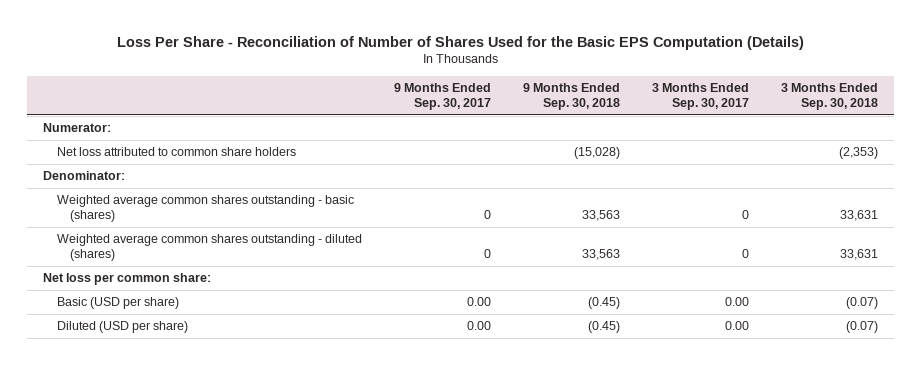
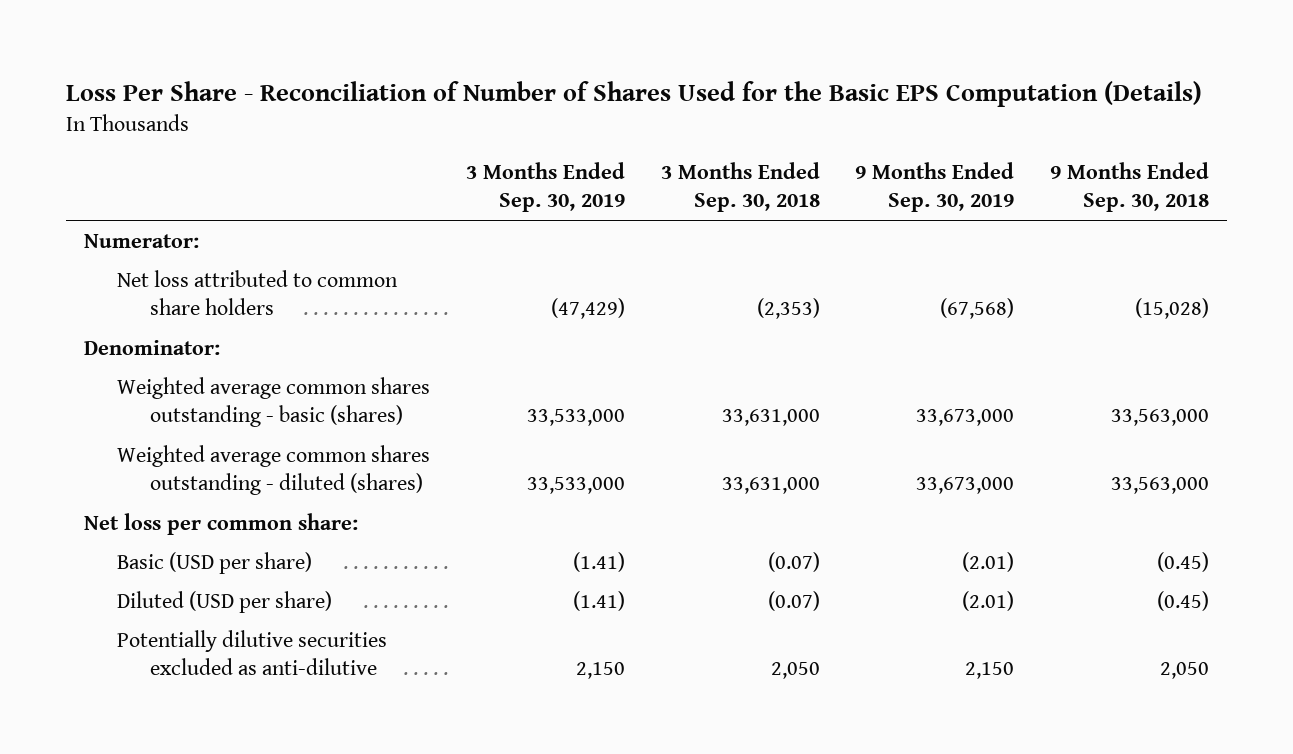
- | 9 Months Ended Sep. 30, 2017 | 9 Months Ended Sep. 30, 2018 | 3 Months Ended Sep. 30, 2017 | 3 Months Ended Sep. 30, 2018
+ | 3 Months Ended Sep. 30, 2019 | 3 Months Ended Sep. 30, 2018 | 9 Months Ended Sep. 30, 2019 | 9 Months Ended Sep. 30, 2018
- Weighted average common shares outstanding - basic (shares) | 0 | 33,563 | 0 | 33,631
- Weighted average common shares outstanding - diluted (shares) | 0 | 33,563 | 0 | 33,631
+ Weighted average common shares outstanding - basic (shares) | 33,533,000 | 33,631,000 | 33,673,000 | 33,563,000
+ Weighted average common shares outstanding - diluted (shares) | 33,533,000 | 33,631,000 | 33,673,000 | 33,563,000
+ Potentially dilutive securities excluded as anti-dilutive | 2,150 | 2,050 | 2,150 | 2,050

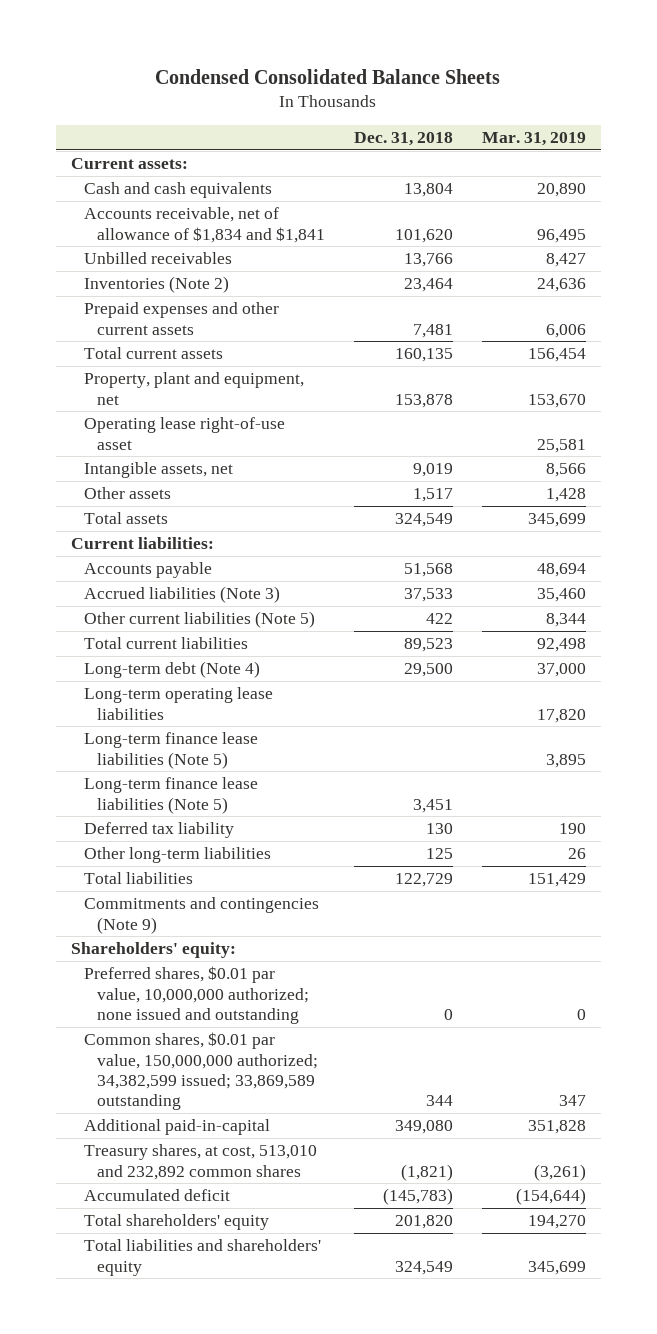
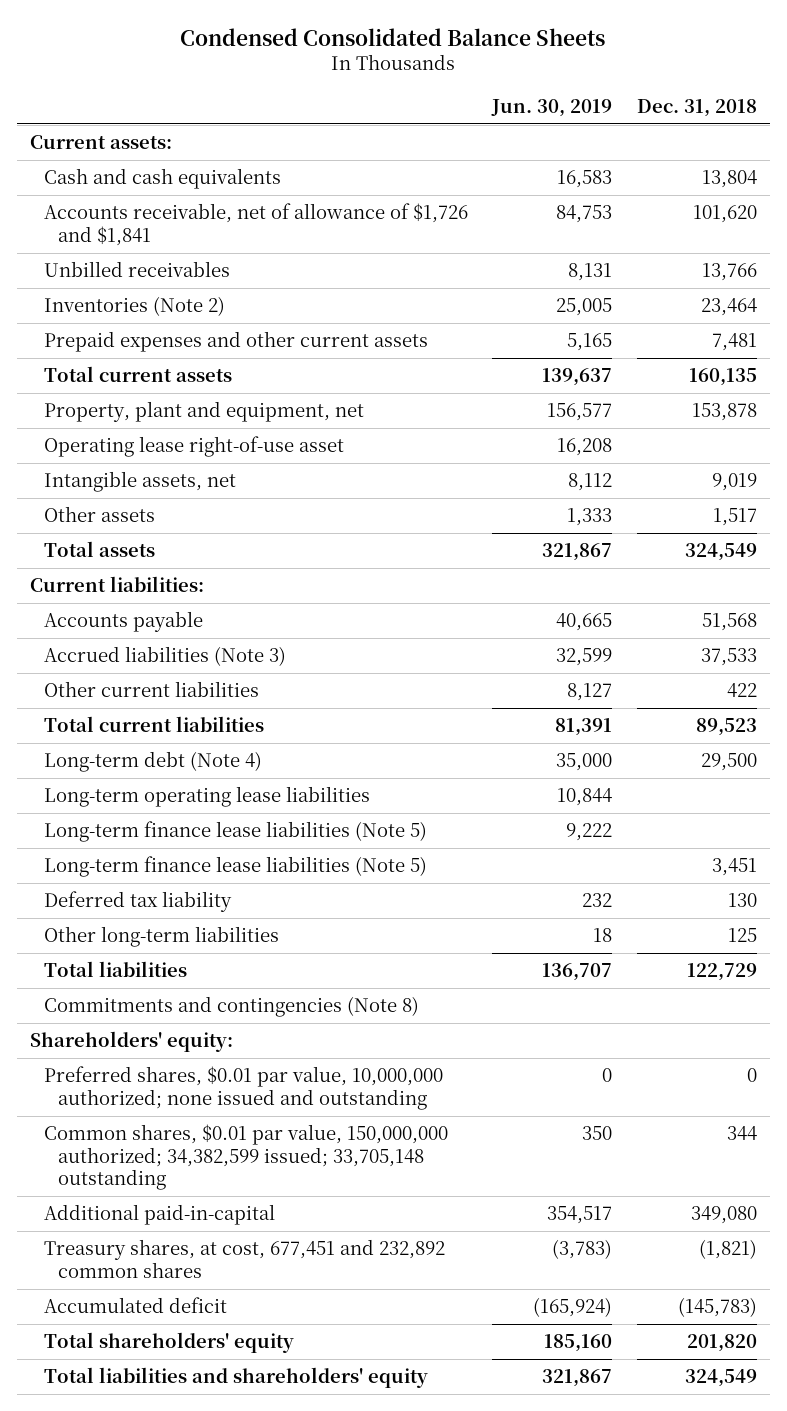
- | Dec. 31, 2018 | Mar. 31, 2019
+ | Jun. 30, 2019 | Dec. 31, 2018
- Accounts receivable, net of allowance of $1,834 and $1,841 | 101,620 | 96,495
+ Accounts receivable, net of allowance of $1,726 and $1,841 | 84,753 | 101,620
- Other current liabilities (Note 5) | 422 | 8,344
+ Other current liabilities | 8,127 | 422
- Commitments and contingencies (Note 9)
+ Commitments and contingencies (Note 8)
- Common shares, $0.01 par value, 150,000,000 authorized; 34,382,599 issued; 33,869,589 outstanding | 344 | 347
+ Common shares, $0.01 par value, 150,000,000 authorized; 34,382,599 issued; 33,705,148 outstanding | 350 | 344
- Treasury shares, at cost, 513,010 and 232,892 common shares | (1,821) | (3,261)
+ Treasury shares, at cost, 677,451 and 232,892 common shares | (3,783) | (1,821)

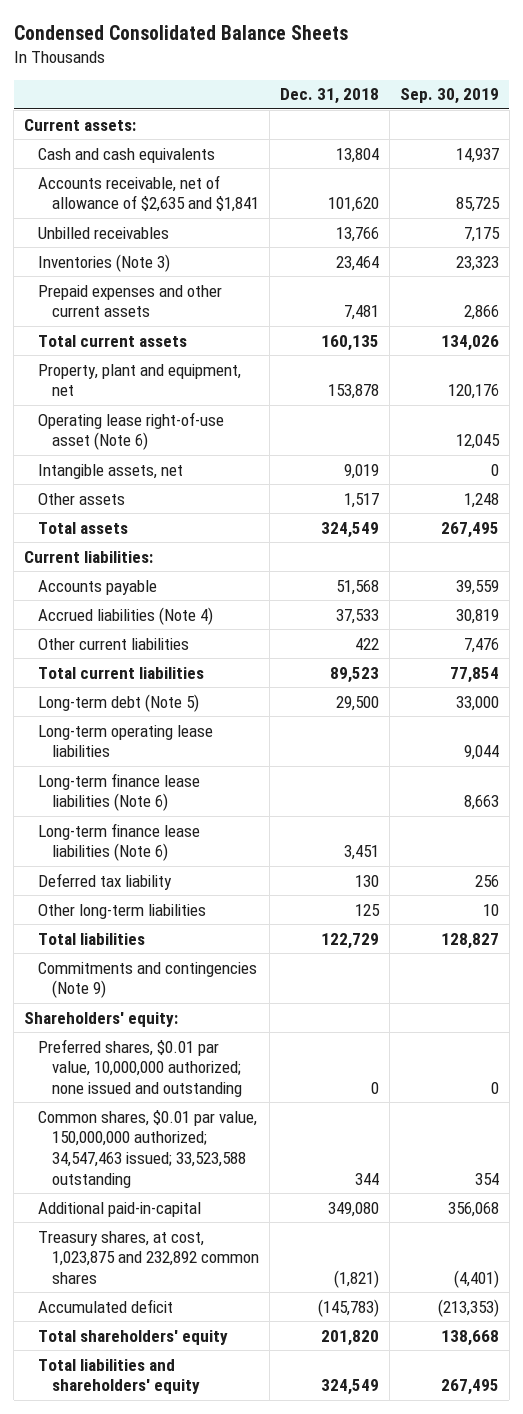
- | Jun. 30, 2019 | Dec. 31, 2018
+ | Dec. 31, 2018 | Sep. 30, 2019
- Accounts receivable, net of allowance of $1,726 and $1,841 | 84,753 | 101,620
+ Accounts receivable, net of allowance of $2,635 and $1,841 | 101,620 | 85,725
- Inventories (Note 2) | 25,005 | 23,464
+ Inventories (Note 3) | 23,464 | 23,323
- Operating lease right-of-use asset | 16,208 |
+ Operating lease right-of-use asset (Note 6) | | 12,045
- Accrued liabilities (Note 3) | 32,599 | 37,533
+ Accrued liabilities (Note 4) | 37,533 | 30,819
- Long-term debt (Note 4) | 35,000 | 29,500
+ Long-term debt (Note 5) | 29,500 | 33,000
- Long-term finance lease liabilities (Note 5) | 9,222 |
- Long-term finance lease liabilities (Note 5) | | 3,451
+ Long-term finance lease liabilities (Note 6) | | 8,663
+ Long-term finance lease liabilities (Note 6) | 3,451 |
- Commitments and contingencies (Note 8)
+ Commitments and contingencies (Note 9)
- Common shares, $0.01 par value, 150,000,000 authorized; 34,382,599 issued; 33,705,148 outstanding | 350 | 344
+ Common shares, $0.01 par value, 150,000,000 authorized; 34,547,463 issued; 33,523,588 outstanding | 344 | 354
- Treasury shares, at cost, 677,451 and 232,892 common shares | (3,783) | (1,821)
+ Treasury shares, at cost, 1,023,875 and 232,892 common shares | (1,821) | (4,401)

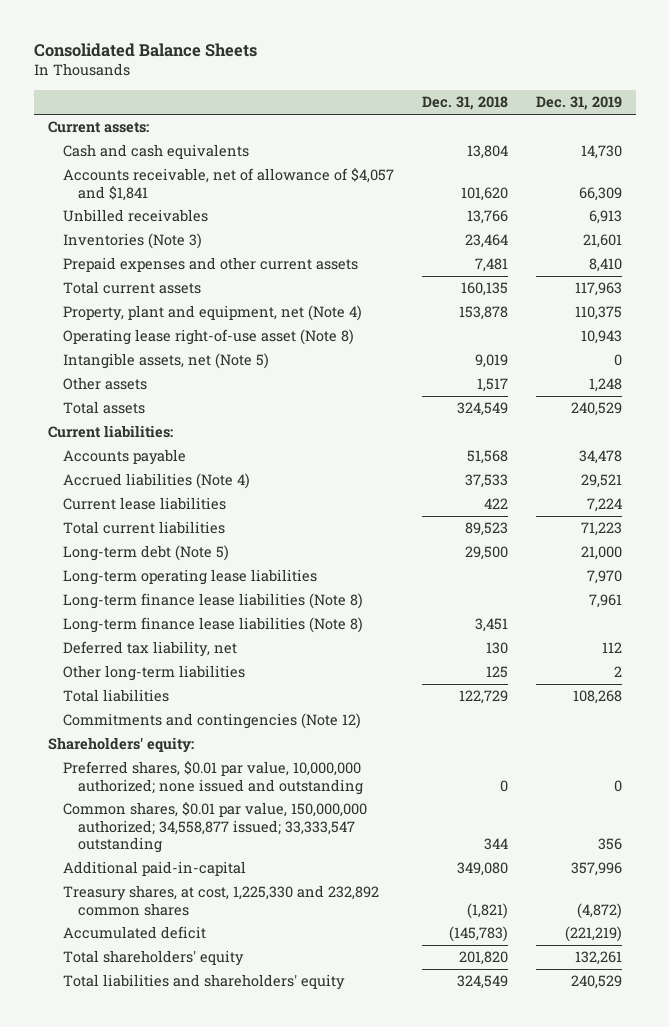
- Condensed Consolidated Balance Sheets
+ Consolidated Balance Sheets
- | Dec. 31, 2018 | Sep. 30, 2019
+ | Dec. 31, 2018 | Dec. 31, 2019
- Accounts receivable, net of allowance of $2,635 and $1,841 | 101,620 | 85,725
+ Accounts receivable, net of allowance of $4,057 and $1,841 | 101,620 | 66,309
- Property, plant and equipment, net | 153,878 | 120,176
- Operating lease right-of-use asset (Note 6) | | 12,045
- Intangible assets, net | 9,019 | 0
+ Property, plant and equipment, net (Note 4) | 153,878 | 110,375
+ Operating lease right-of-use asset (Note 8) | | 10,943
+ Intangible assets, net (Note 5) | 9,019 | 0
- Other current liabilities | 422 | 7,476
+ Current lease liabilities | 422 | 7,224
- Long-term finance lease liabilities (Note 6) | | 8,663
- Long-term finance lease liabilities (Note 6) | 3,451 |
- Deferred tax liability | 130 | 256
+ Long-term finance lease liabilities (Note 8) | | 7,961
+ Long-term finance lease liabilities (Note 8) | 3,451 |
+ Deferred tax liability, net | 130 | 112
- Commitments and contingencies (Note 9)
+ Commitments and contingencies (Note 12)
- Common shares, $0.01 par value, 150,000,000 authorized; 34,547,463 issued; 33,523,588 outstanding | 344 | 354
+ Common shares, $0.01 par value, 150,000,000 authorized; 34,558,877 issued; 33,333,547 outstanding | 344 | 356
- Treasury shares, at cost, 1,023,875 and 232,892 common shares | (1,821) | (4,401)
+ Treasury shares, at cost, 1,225,330 and 232,892 common shares | (1,821) | (4,872)

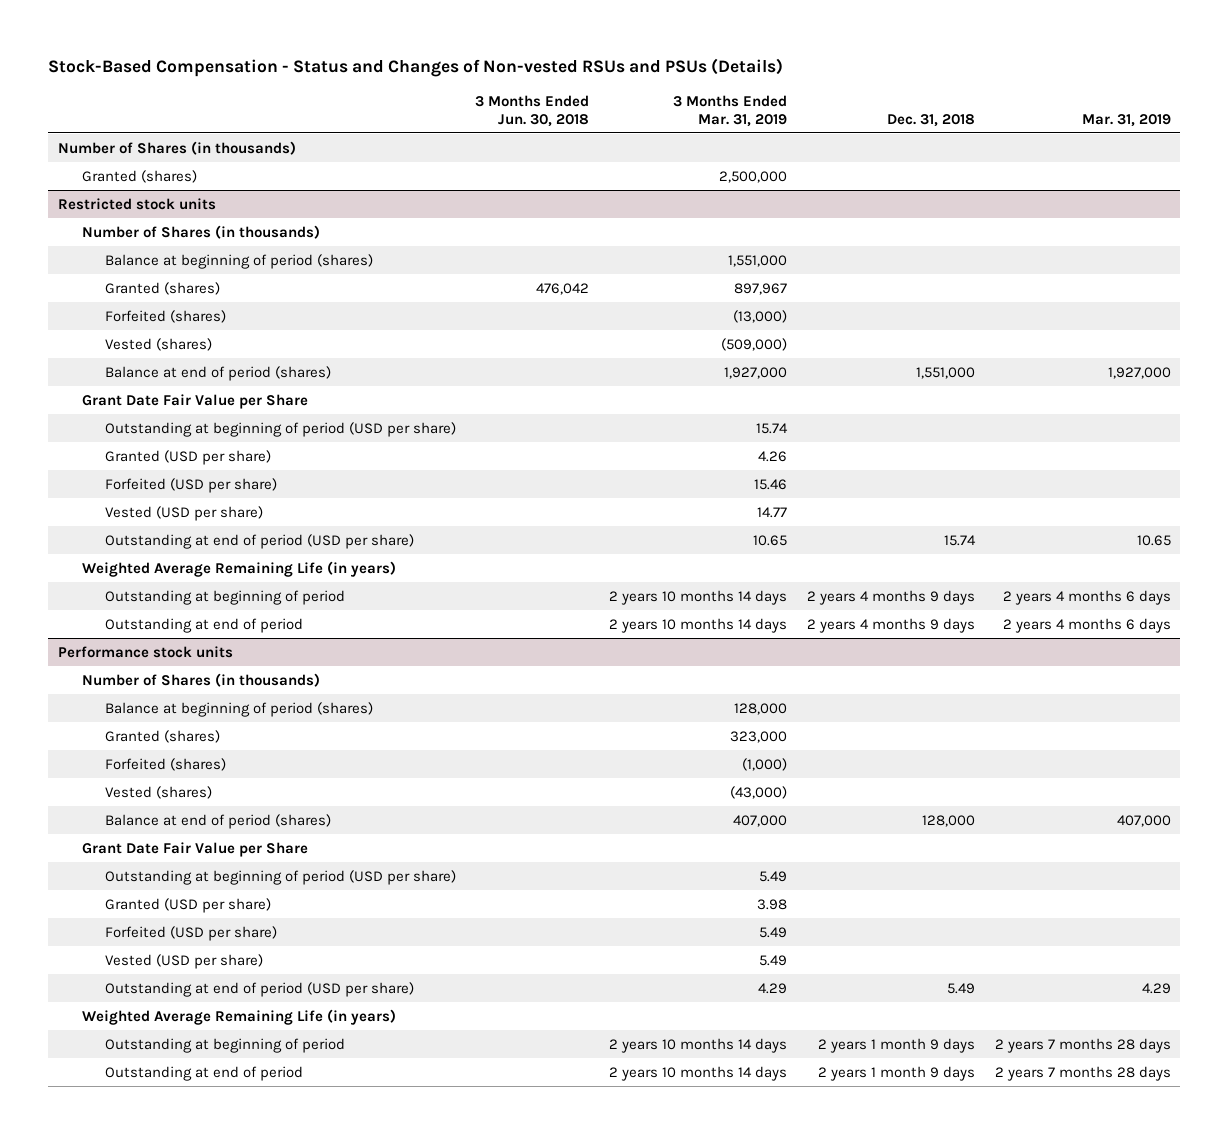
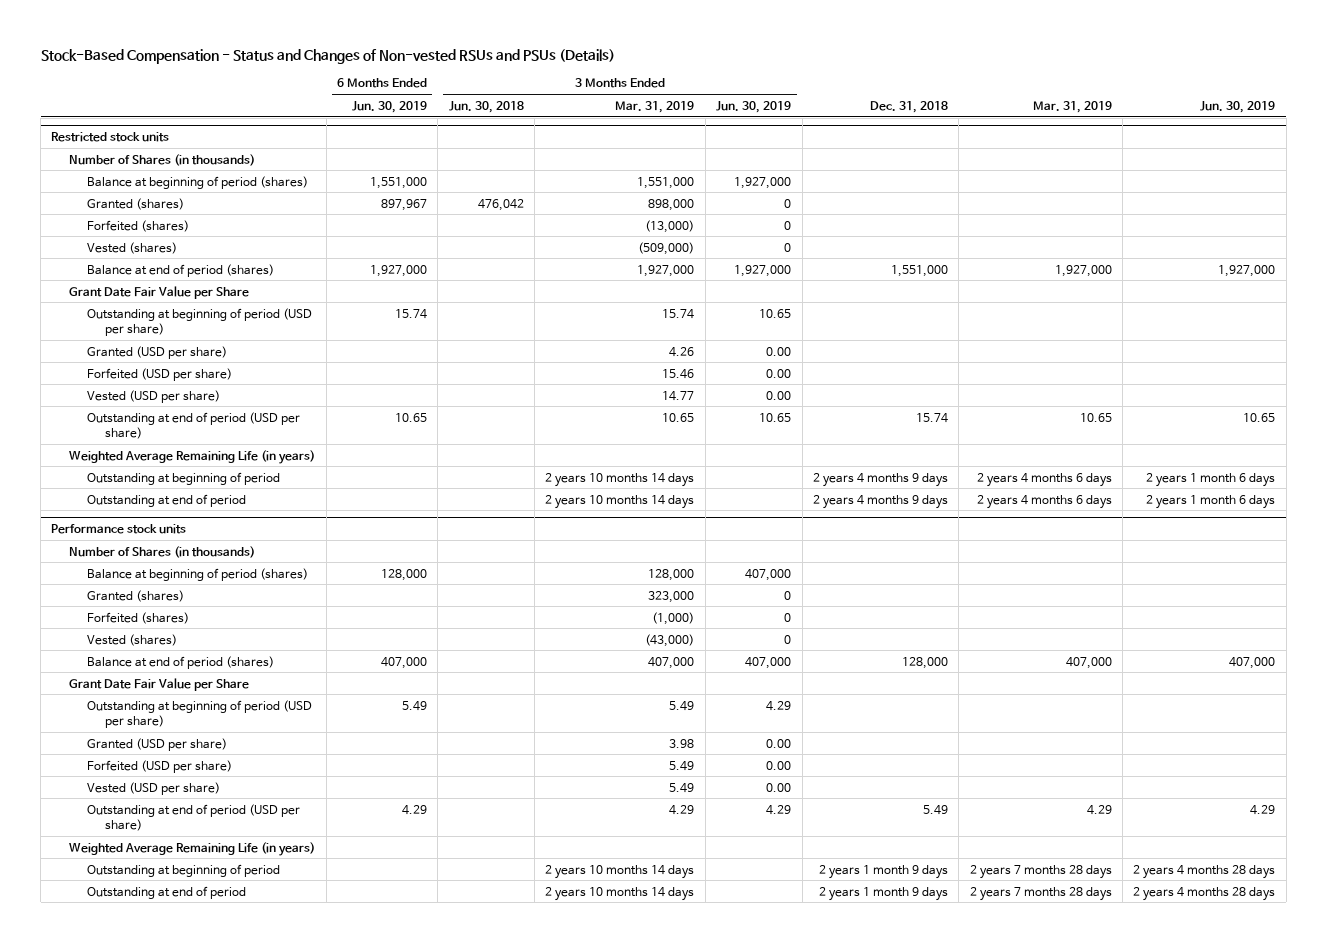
- | 3 Months Ended Jun. 30, 2018 | 3 Months Ended Mar. 31, 2019 | Dec. 31, 2018 | Mar. 31, 2019
+ | 6 Months Ended Jun. 30, 2019 | 3 Months Ended Jun. 30, 2018 | 3 Months Ended Mar. 31, 2019 | 3 Months Ended Jun. 30, 2019 | Dec. 31, 2018 | Mar. 31, 2019 | Jun. 30, 2019
- Number of Shares (in thousands)
- Granted (shares) | | 2,500,000 | |
@ Restricted stock units
- Granted (shares) | 476,042 | 897,967 | |
+ Granted (shares) | 897,967 | 476,042 | 898,000 | 0 | | |

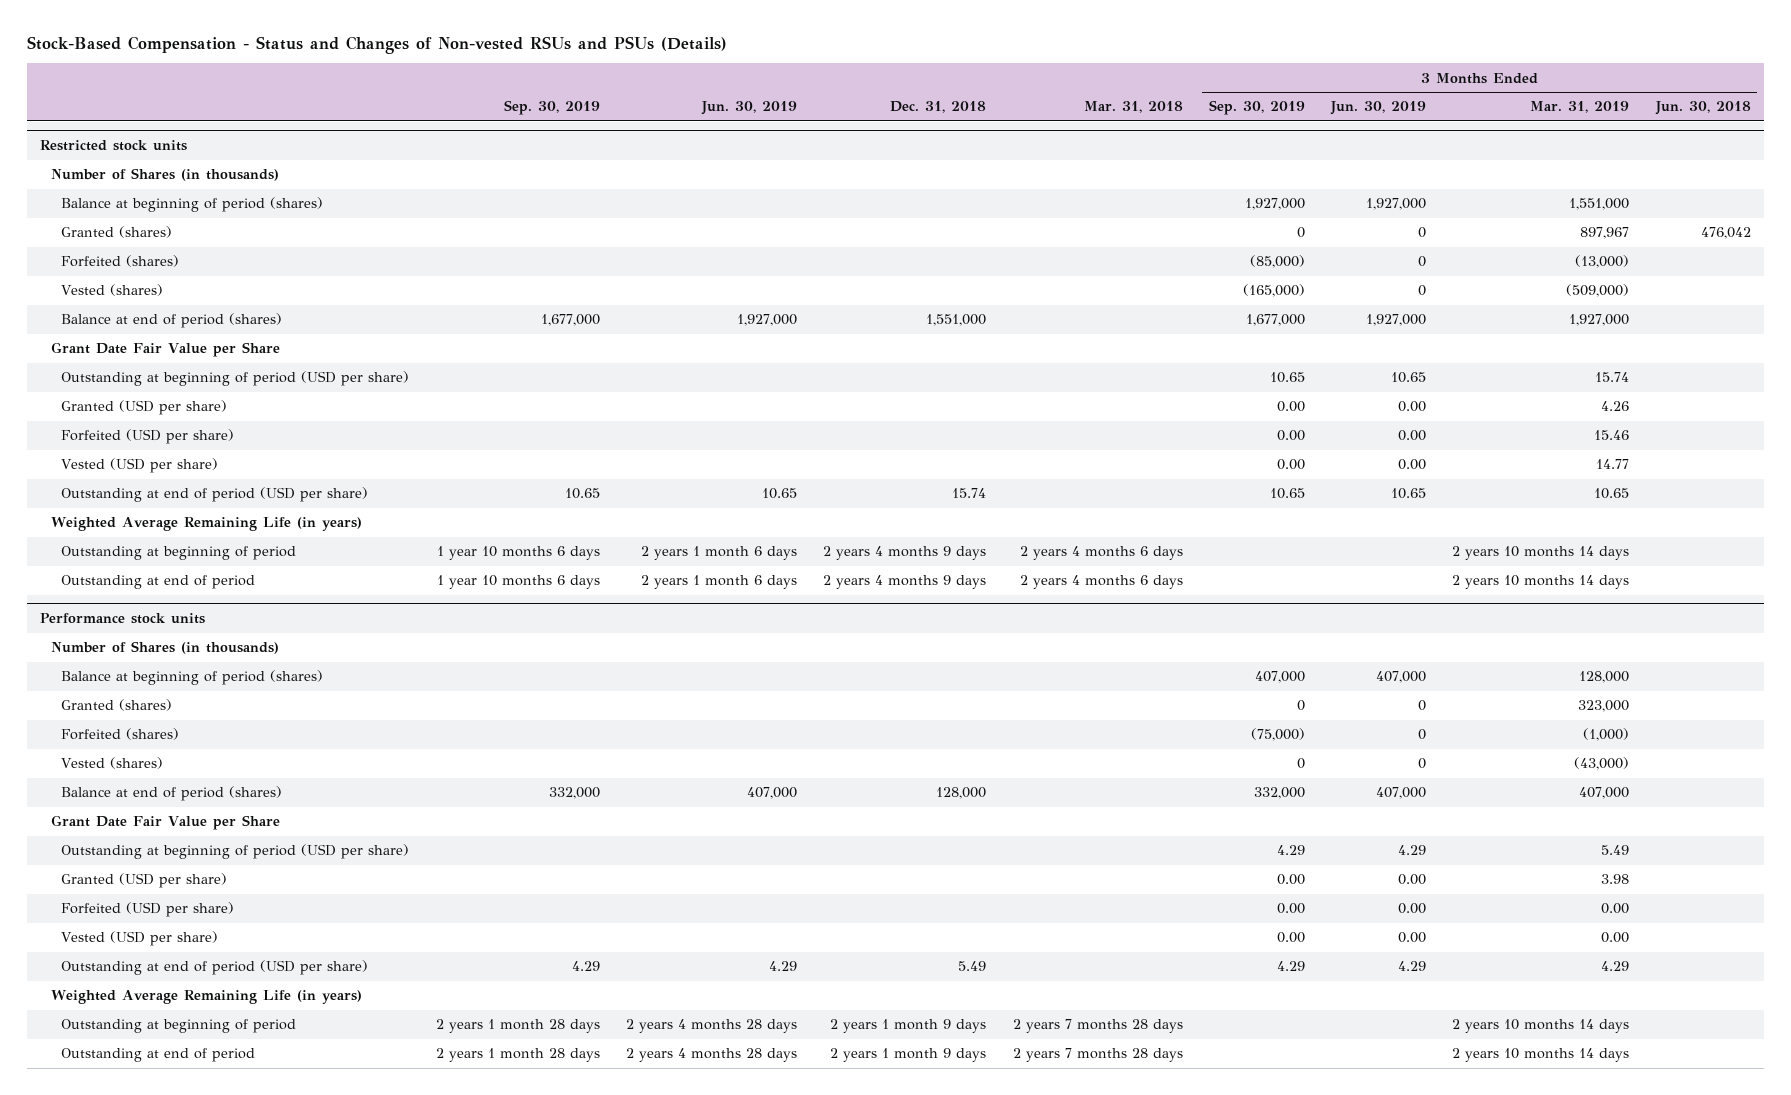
- | 6 Months Ended Jun. 30, 2019 | 3 Months Ended Jun. 30, 2018 | 3 Months Ended Mar. 31, 2019 | 3 Months Ended Jun. 30, 2019 | Dec. 31, 2018 | Mar. 31, 2019 | Jun. 30, 2019
+ | Sep. 30, 2019 | Jun. 30, 2019 | Dec. 31, 2018 | Mar. 31, 2018 | 3 Months Ended Sep. 30, 2019 | 3 Months Ended Jun. 30, 2019 | 3 Months Ended Mar. 31, 2019 | 3 Months Ended Jun. 30, 2018
@ Restricted stock units
- Granted (shares) | 897,967 | 476,042 | 898,000 | 0 | | |
+ Granted (shares) | | | | | 0 | 0 | 897,967 | 476,042
@ Performance stock units
- Forfeited (USD per share) | | | 5.49 | 0.00 | | |
- Vested (USD per share) | | | 5.49 | 0.00 | | |
+ Forfeited (USD per share) | | | | | 0.00 | 0.00 | 0.00 |
+ Vested (USD per share) | | | | | 0.00 | 0.00 | 0.00 |

